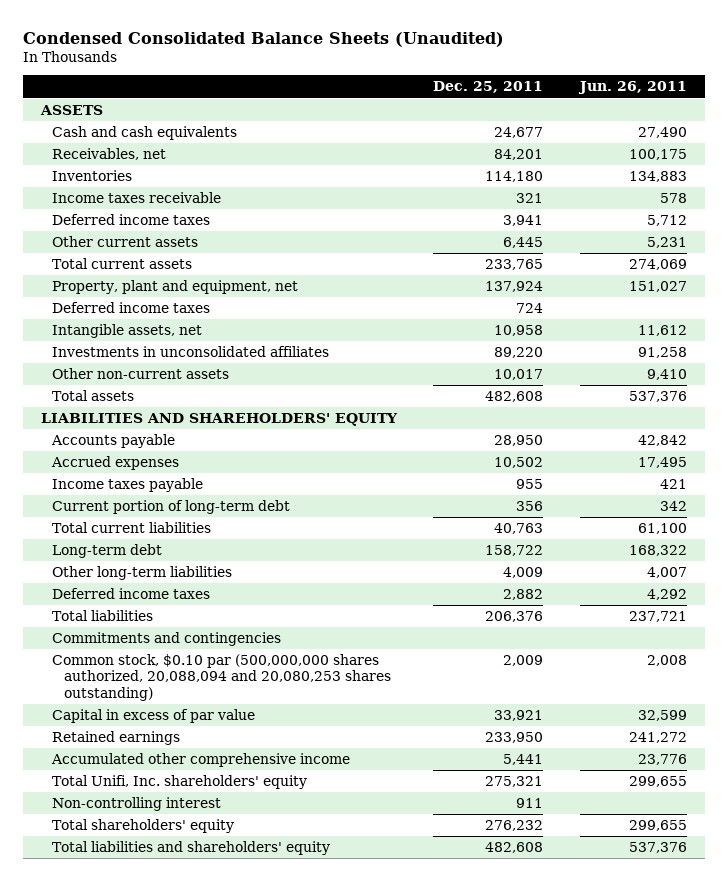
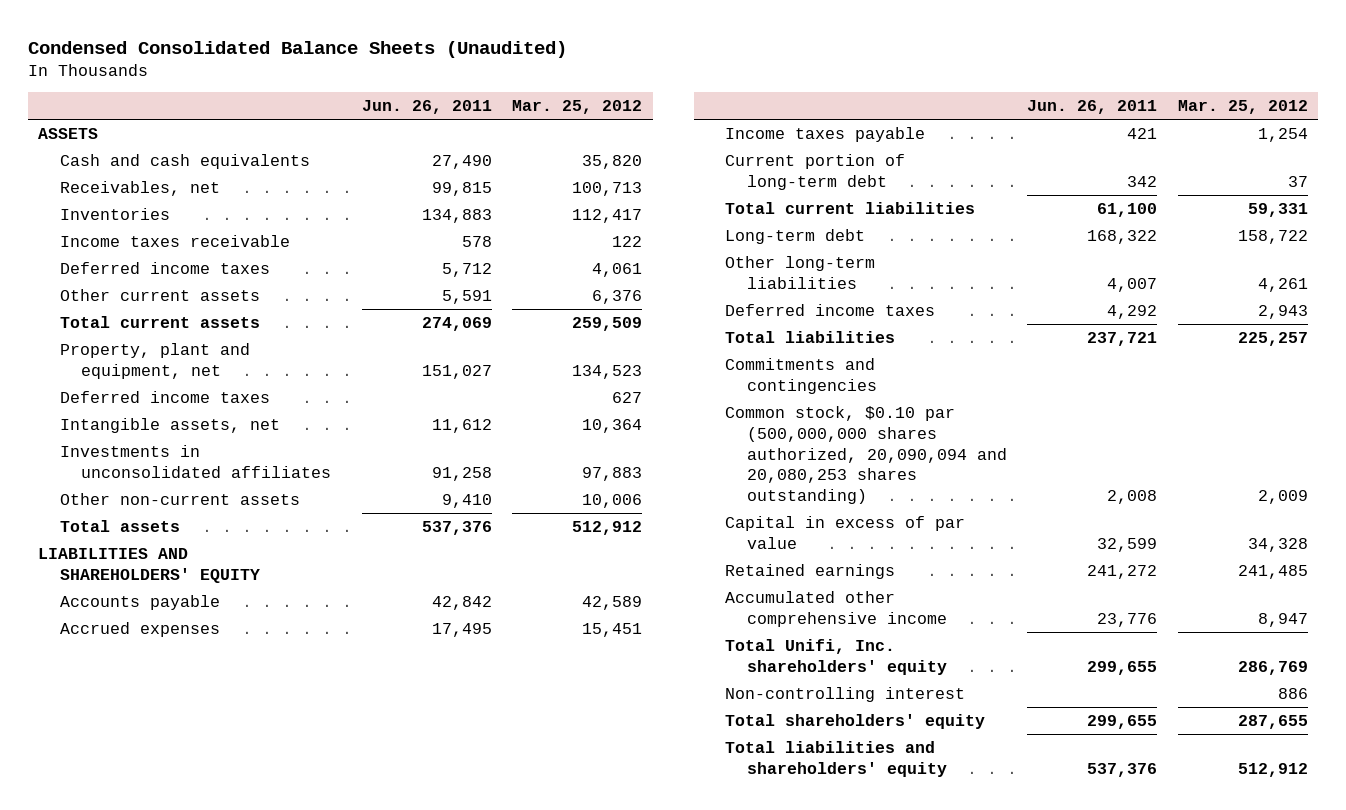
- | Dec. 25, 2011 | Jun. 26, 2011
+ | Jun. 26, 2011 | Mar. 25, 2012
- Receivables, net | 84,201 | 100,175
+ Receivables, net | 99,815 | 100,713
- Other current assets | 6,445 | 5,231
+ Other current assets | 5,591 | 6,376
- Common stock, $0.10 par (500,000,000 shares authorized, 20,088,094 and 20,080,253 shares outstanding) | 2,009 | 2,008
+ Common stock, $0.10 par (500,000,000 shares authorized, 20,090,094 and 20,080,253 shares outstanding) | 2,008 | 2,009

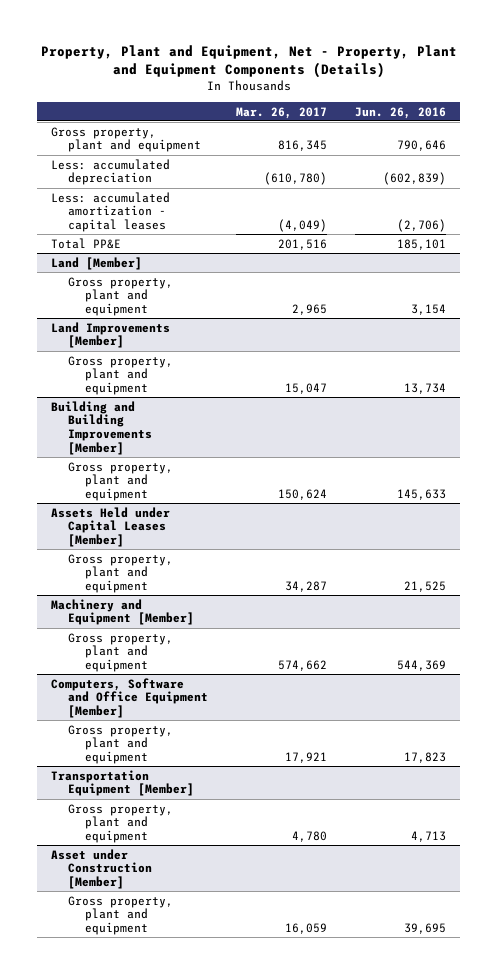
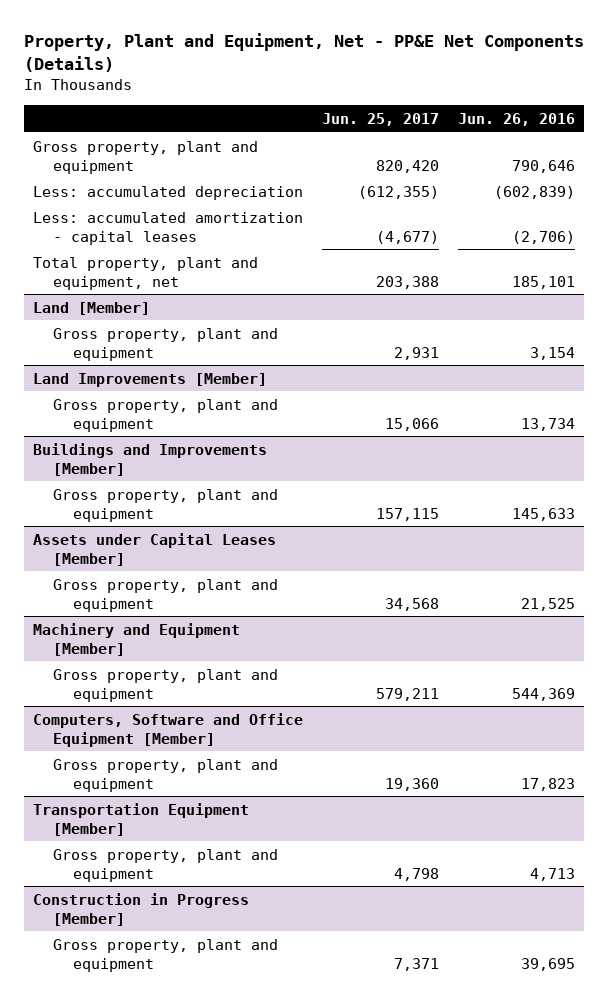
- Property, Plant and Equipment, Net - Property, Plant and Equipment Components (Details)
+ Property, Plant and Equipment, Net - PP&E Net Components (Details)
- | Mar. 26, 2017 | Jun. 26, 2016
+ | Jun. 25, 2017 | Jun. 26, 2016
- Total PP&E | 201,516 | 185,101
+ Total property, plant and equipment, net | 203,388 | 185,101
- Building and Building Improvements [Member]
+ Buildings and Improvements [Member]
- Assets Held under Capital Leases [Member]
+ Assets under Capital Leases [Member]
- Asset under Construction [Member]
+ Construction in Progress [Member]

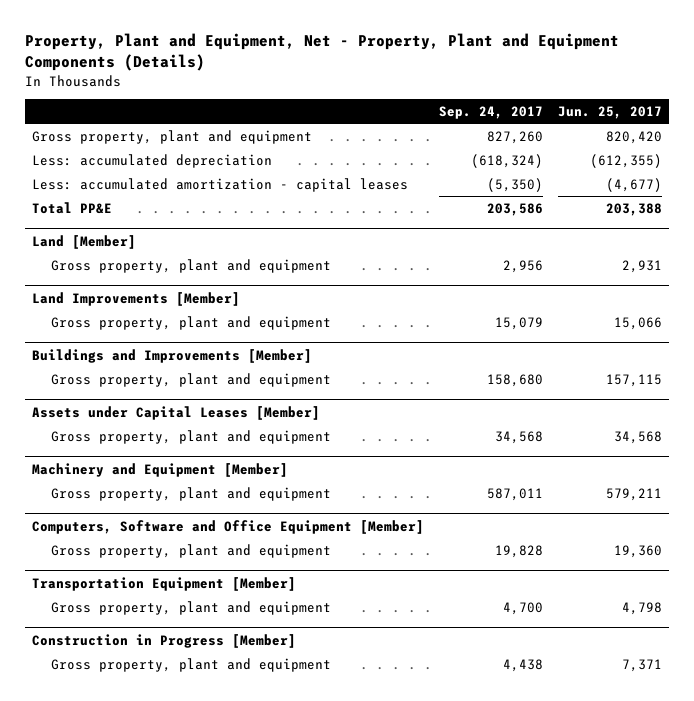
- Property, Plant and Equipment, Net - PP&E Net Components (Details)
+ Property, Plant and Equipment, Net - Property, Plant and Equipment Components (Details)
- | Jun. 25, 2017 | Jun. 26, 2016
+ | Sep. 24, 2017 | Jun. 25, 2017
- Total property, plant and equipment, net | 203,388 | 185,101
+ Total PP&E | 203,586 | 203,388

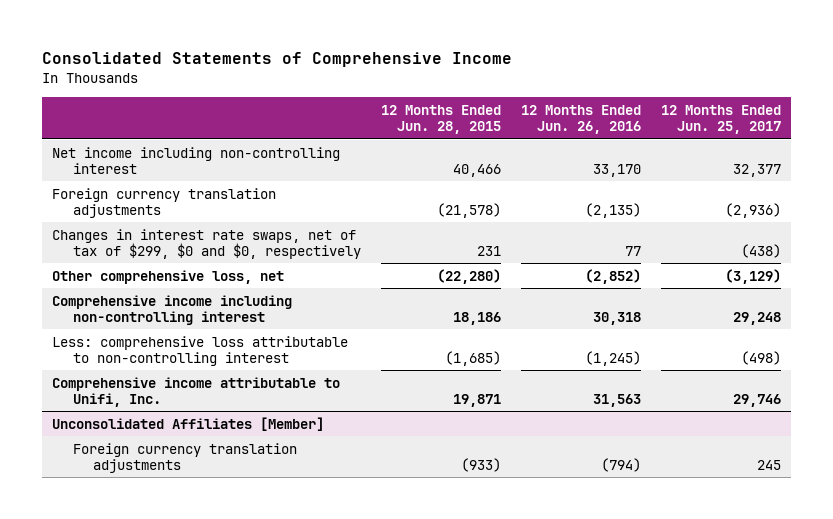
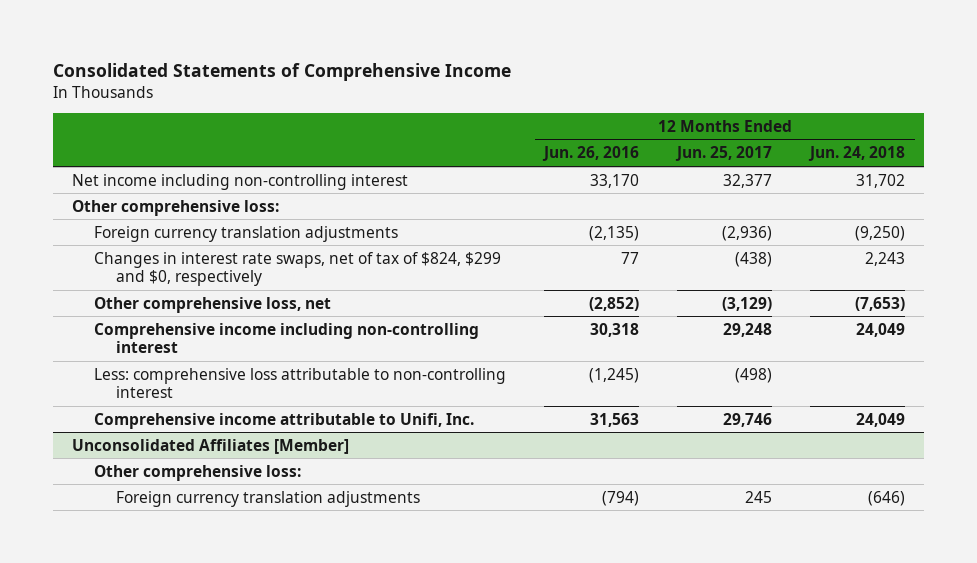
- | 12 Months Ended Jun. 28, 2015 | 12 Months Ended Jun. 26, 2016 | 12 Months Ended Jun. 25, 2017
+ | 12 Months Ended Jun. 26, 2016 | 12 Months Ended Jun. 25, 2017 | 12 Months Ended Jun. 24, 2018
+ Other comprehensive loss:
- Changes in interest rate swaps, net of tax of $299, $0 and $0, respectively | 231 | 77 | (438)
+ Changes in interest rate swaps, net of tax of $824, $299 and $0, respectively | 77 | (438) | 2,243
@ Unconsolidated Affiliates [Member]
+ Other comprehensive loss:

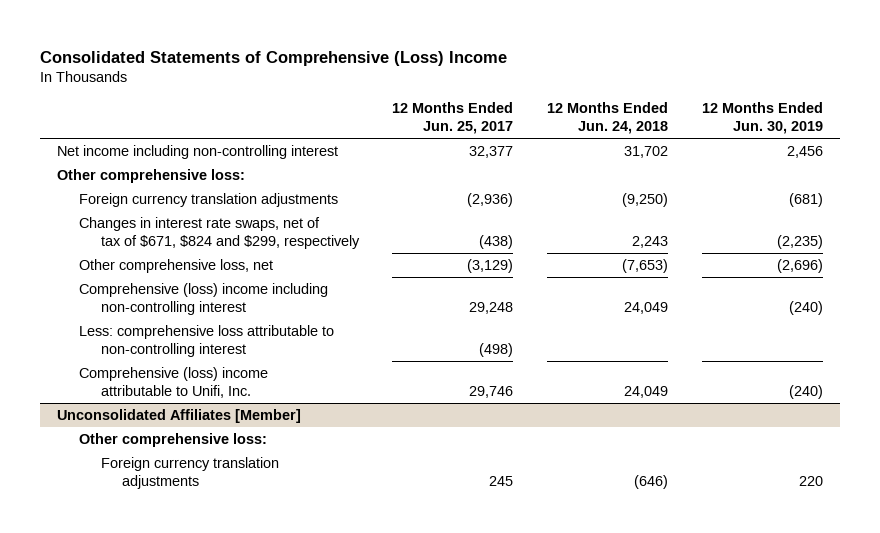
- Consolidated Statements of Comprehensive Income
+ Consolidated Statements of Comprehensive (Loss) Income
- | 12 Months Ended Jun. 26, 2016 | 12 Months Ended Jun. 25, 2017 | 12 Months Ended Jun. 24, 2018
+ | 12 Months Ended Jun. 25, 2017 | 12 Months Ended Jun. 24, 2018 | 12 Months Ended Jun. 30, 2019
- Changes in interest rate swaps, net of tax of $824, $299 and $0, respectively | 77 | (438) | 2,243
+ Changes in interest rate swaps, net of tax of $671, $824 and $299, respectively | (438) | 2,243 | (2,235)
- Comprehensive income including non-controlling interest | 30,318 | 29,248 | 24,049
+ Comprehensive (loss) income including non-controlling interest | 29,248 | 24,049 | (240)
- Comprehensive income attributable to Unifi, Inc. | 31,563 | 29,746 | 24,049
+ Comprehensive (loss) income attributable to Unifi, Inc. | 29,746 | 24,049 | (240)

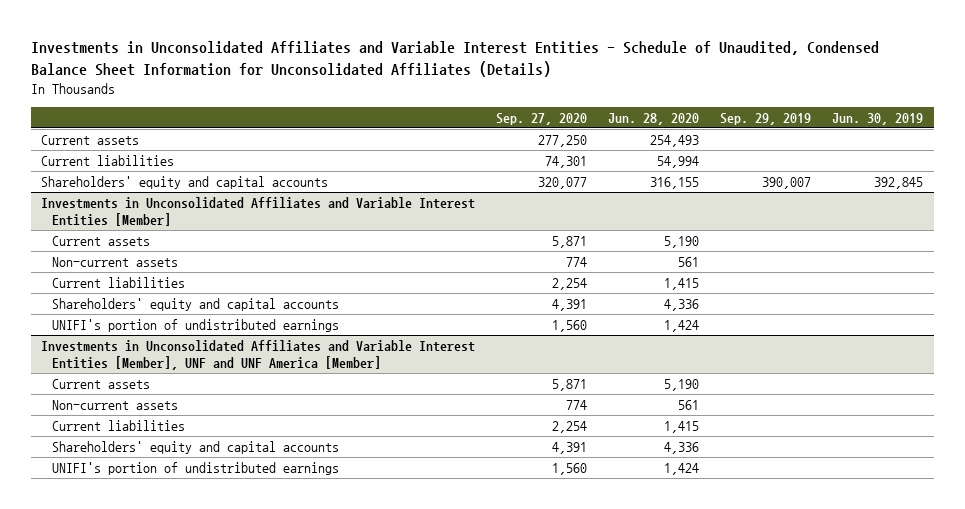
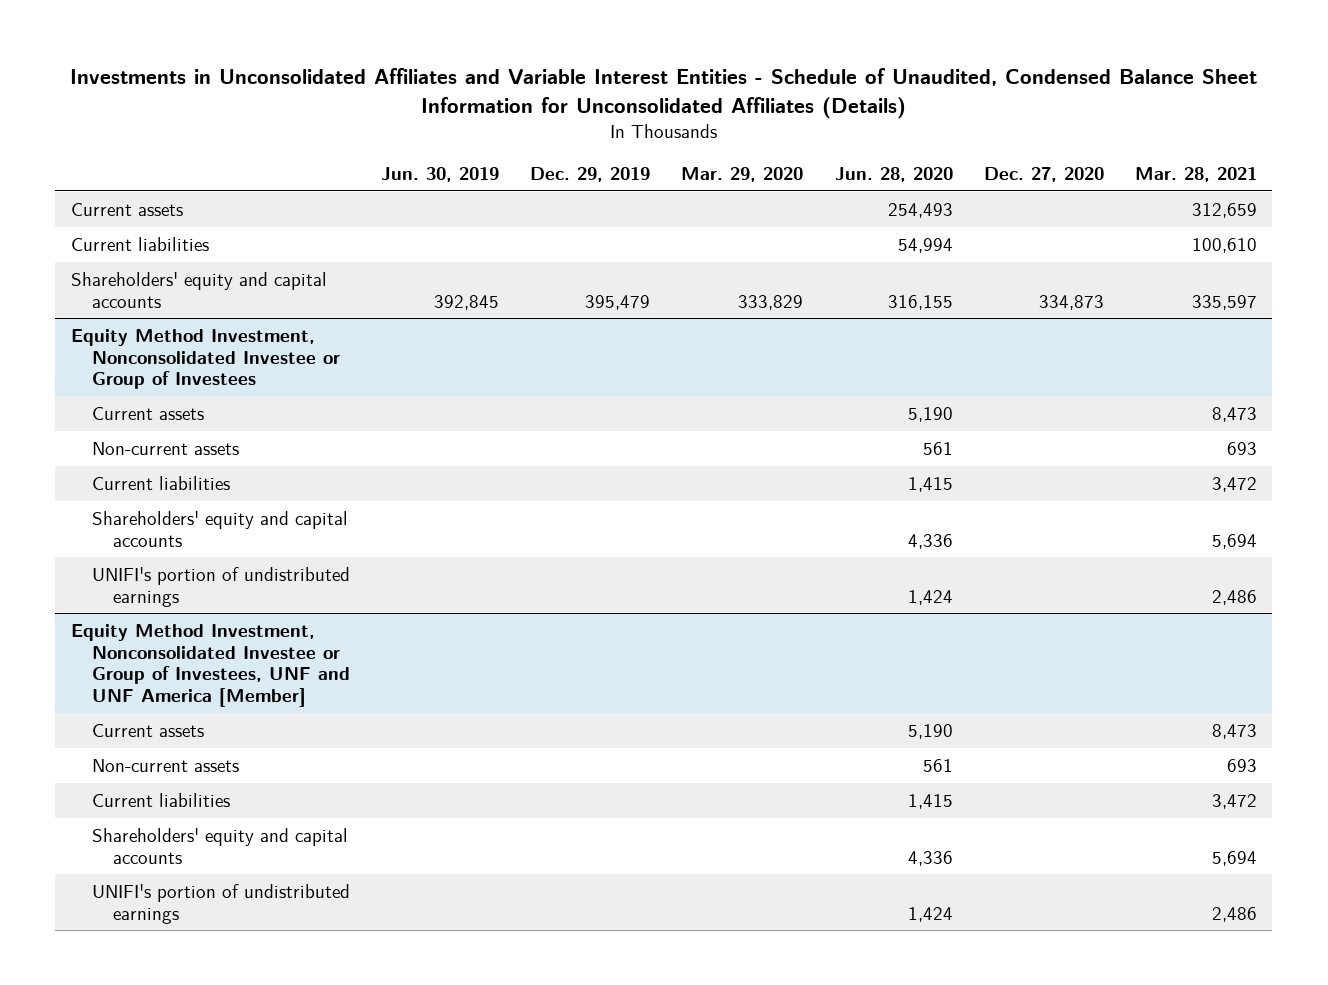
- | Sep. 27, 2020 | Jun. 28, 2020 | Sep. 29, 2019 | Jun. 30, 2019
+ | Jun. 30, 2019 | Dec. 29, 2019 | Mar. 29, 2020 | Jun. 28, 2020 | Dec. 27, 2020 | Mar. 28, 2021
- Investments in Unconsolidated Affiliates and Variable Interest Entities [Member]
+ Equity Method Investment, Nonconsolidated Investee or Group of Investees
- Investments in Unconsolidated Affiliates and Variable Interest Entities [Member], UNF and UNF America [Member]
+ Equity Method Investment, Nonconsolidated Investee or Group of Investees, UNF and UNF America [Member]

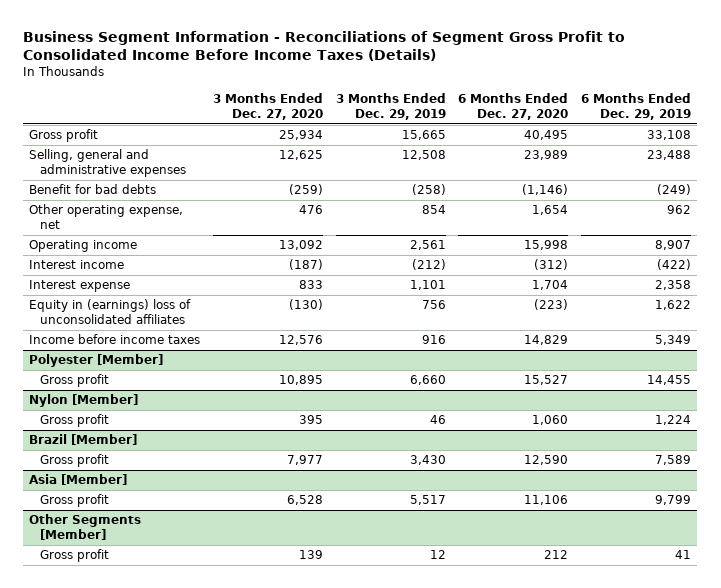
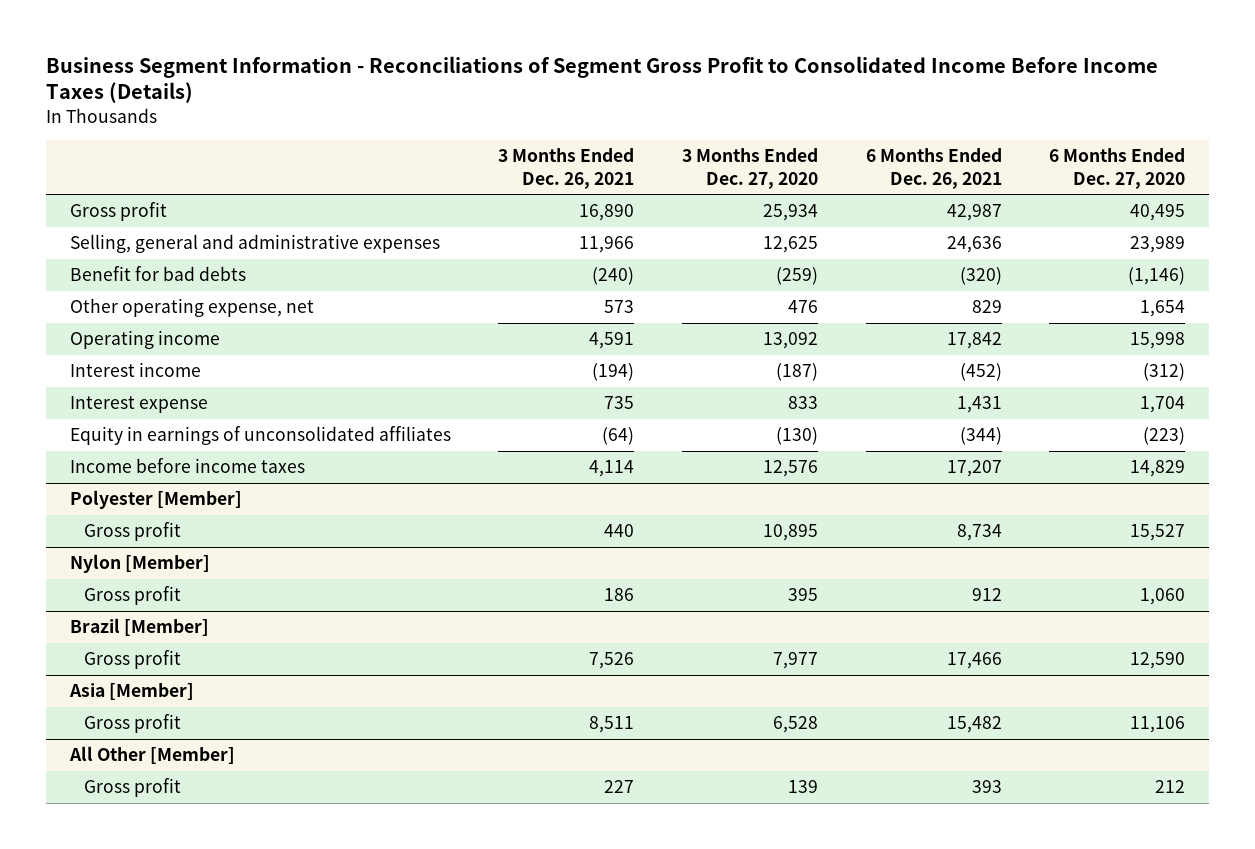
- | 3 Months Ended Dec. 27, 2020 | 3 Months Ended Dec. 29, 2019 | 6 Months Ended Dec. 27, 2020 | 6 Months Ended Dec. 29, 2019
+ | 3 Months Ended Dec. 26, 2021 | 3 Months Ended Dec. 27, 2020 | 6 Months Ended Dec. 26, 2021 | 6 Months Ended Dec. 27, 2020
- Equity in (earnings) loss of unconsolidated affiliates | (130) | 756 | (223) | 1,622
+ Equity in earnings of unconsolidated affiliates | (64) | (130) | (344) | (223)
- Other Segments [Member]
+ All Other [Member]

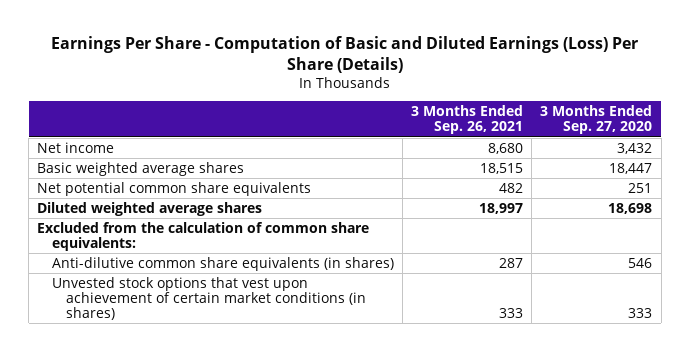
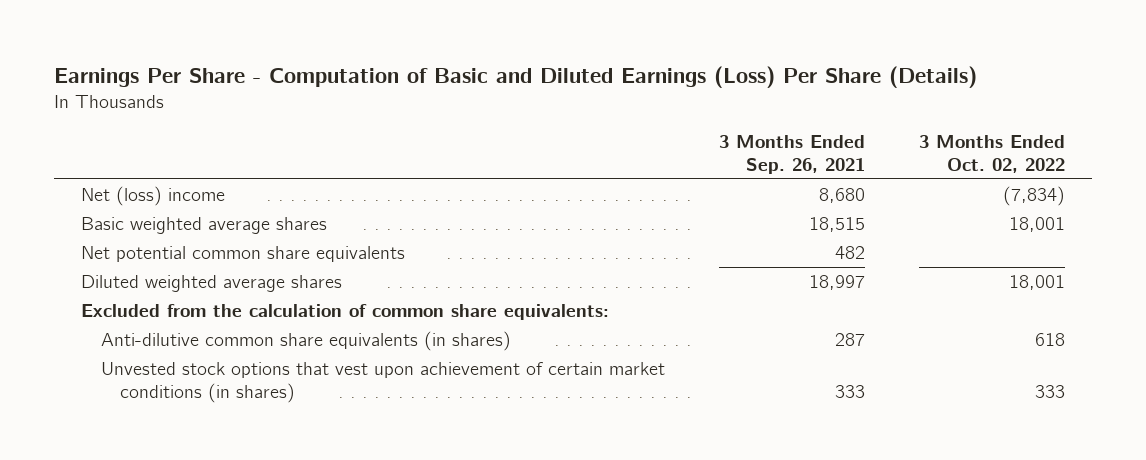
- | 3 Months Ended Sep. 26, 2021 | 3 Months Ended Sep. 27, 2020
+ | 3 Months Ended Sep. 26, 2021 | 3 Months Ended Oct. 02, 2022
- Net income | 8,680 | 3,432
+ Net (loss) income | 8,680 | (7,834)

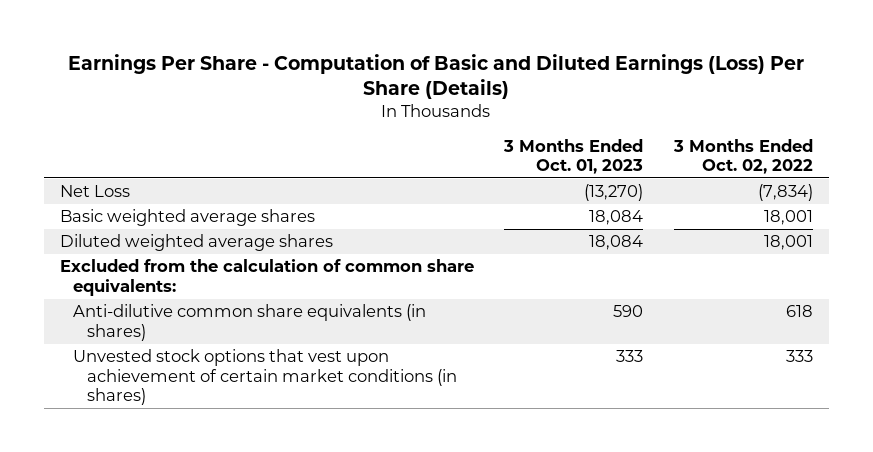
- | 3 Months Ended Sep. 26, 2021 | 3 Months Ended Oct. 02, 2022
+ | 3 Months Ended Oct. 01, 2023 | 3 Months Ended Oct. 02, 2022
- Net (loss) income | 8,680 | (7,834)
+ Net Loss | (13,270) | (7,834)
- Net potential common share equivalents | 482 |

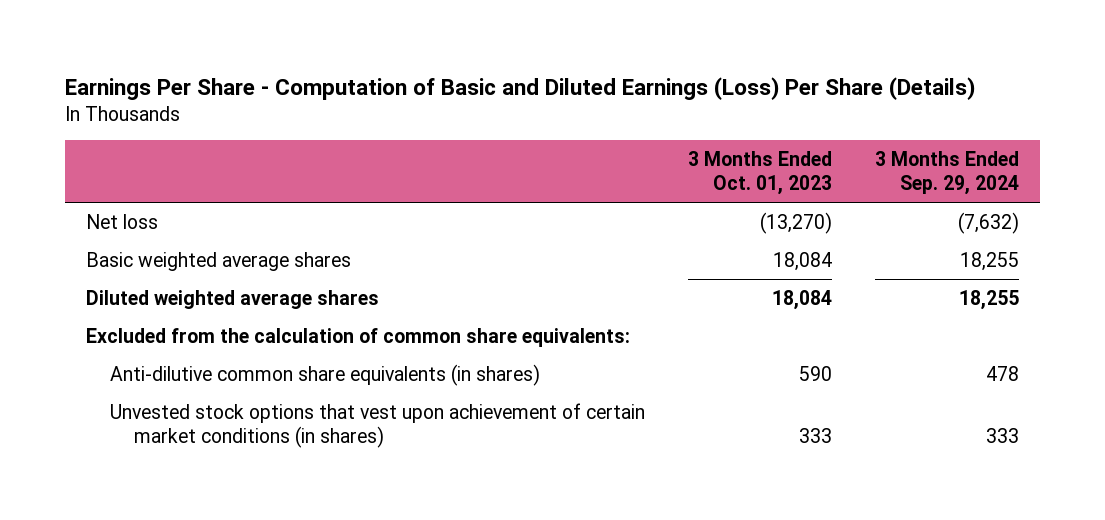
- | 3 Months Ended Oct. 01, 2023 | 3 Months Ended Oct. 02, 2022
+ | 3 Months Ended Oct. 01, 2023 | 3 Months Ended Sep. 29, 2024
- Net Loss | (13,270) | (7,834)
+ Net loss | (13,270) | (7,632)

